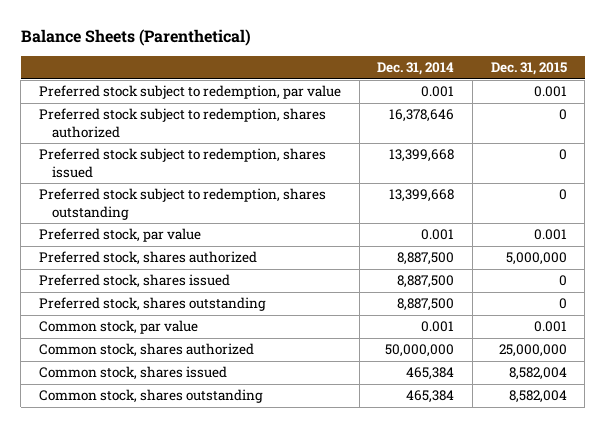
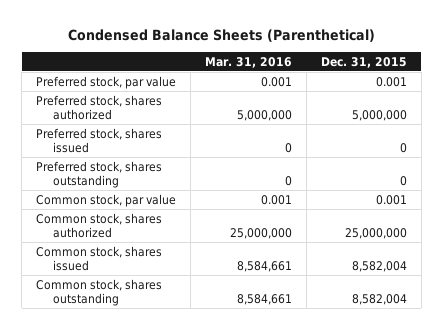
- Balance Sheets (Parenthetical)
+ Condensed Balance Sheets (Parenthetical)
- | Dec. 31, 2014 | Dec. 31, 2015
+ | Mar. 31, 2016 | Dec. 31, 2015
- Preferred stock subject to redemption, par value | 0.001 | 0.001
- Preferred stock subject to redemption, shares authorized | 16,378,646 | 0
- Preferred stock subject to redemption, shares issued | 13,399,668 | 0
- Preferred stock subject to redemption, shares outstanding | 13,399,668 | 0

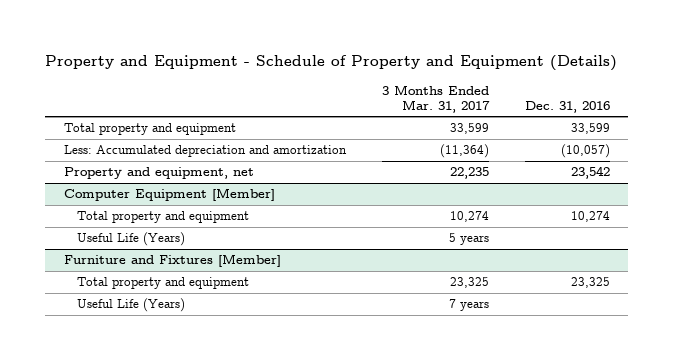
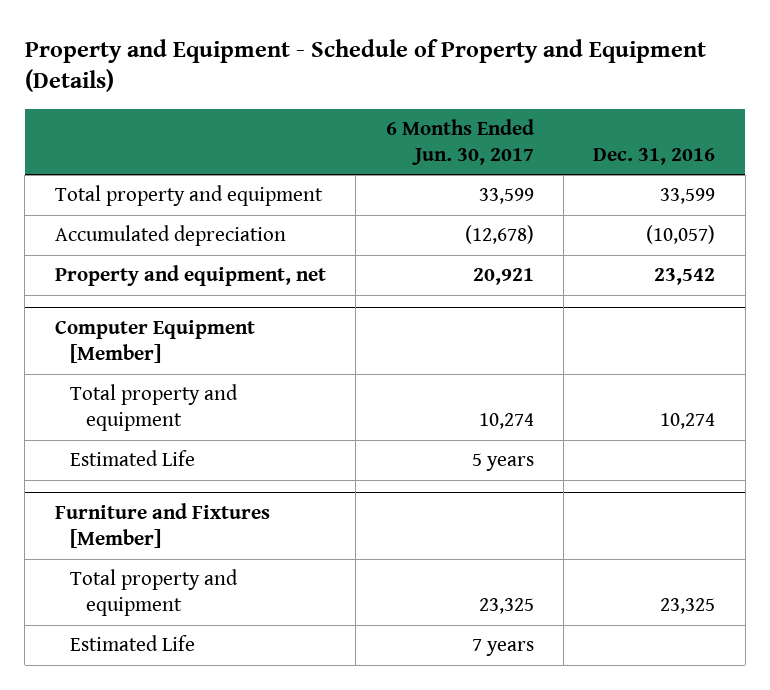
- | 3 Months Ended Mar. 31, 2017 | Dec. 31, 2016
+ | 6 Months Ended Jun. 30, 2017 | Dec. 31, 2016
- Less: Accumulated depreciation and amortization | (11,364) | (10,057)
+ Accumulated depreciation | (12,678) | (10,057)
@ Computer Equipment [Member]
- Useful Life (Years) | 5 years |
+ Estimated Life | 5 years |
@ Furniture and Fixtures [Member]
- Useful Life (Years) | 7 years |
+ Estimated Life | 7 years |

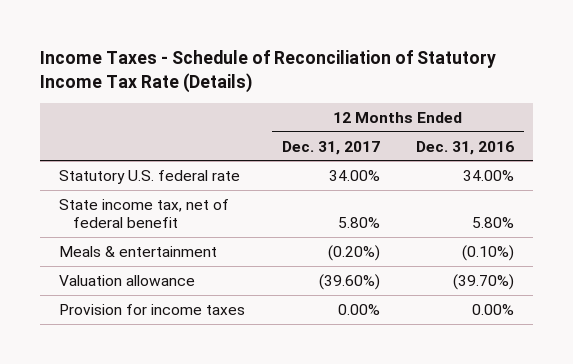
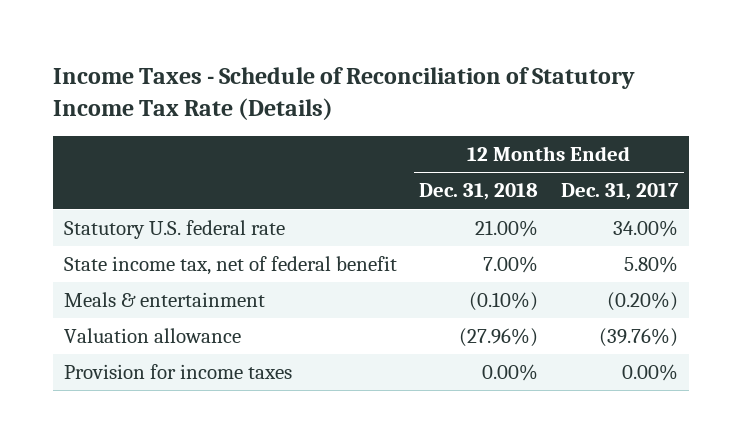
- | 12 Months Ended Dec. 31, 2017 | 12 Months Ended Dec. 31, 2016
+ | 12 Months Ended Dec. 31, 2018 | 12 Months Ended Dec. 31, 2017
- Valuation allowance | (39.60%) | (39.70%)
+ Valuation allowance | (27.96%) | (39.76%)

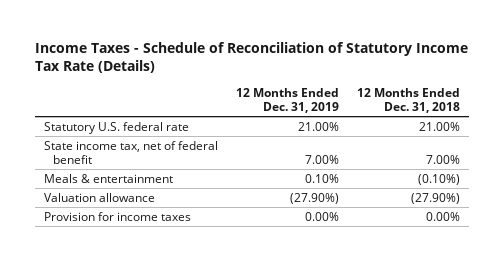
- | 12 Months Ended Dec. 31, 2018 | 12 Months Ended Dec. 31, 2017
+ | 12 Months Ended Dec. 31, 2019 | 12 Months Ended Dec. 31, 2018
- Valuation allowance | (27.96%) | (39.76%)
+ Valuation allowance | (27.90%) | (27.90%)

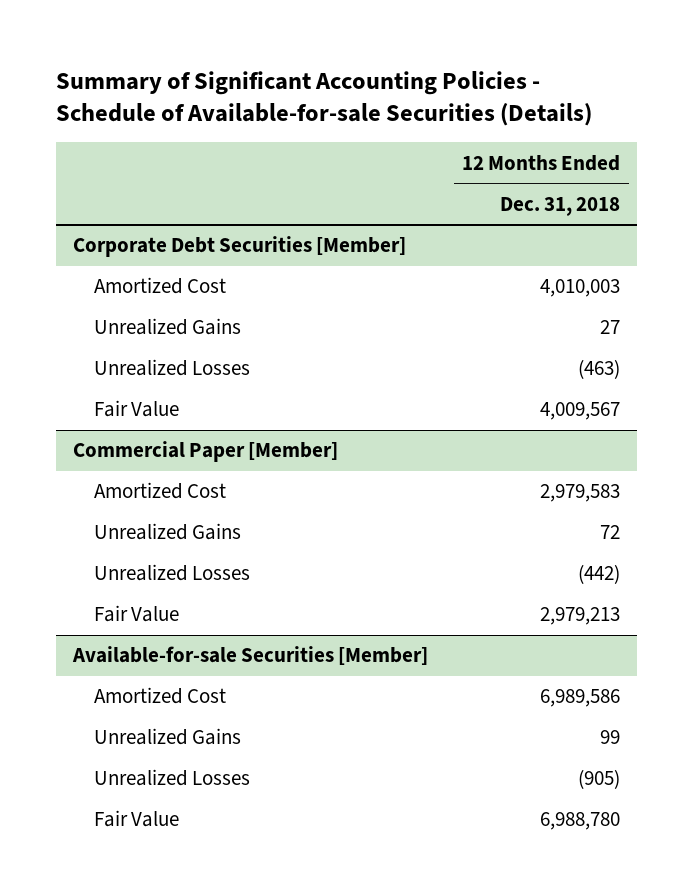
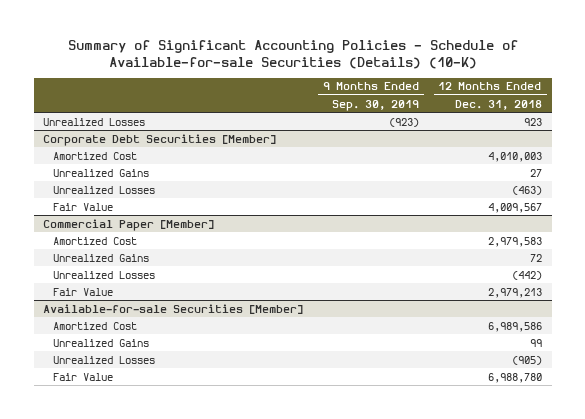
- Summary of Significant Accounting Policies - Schedule of Available-for-sale Securities (Details)
+ Summary of Significant Accounting Policies - Schedule of Available-for-sale Securities (Details) (10-K)
- | 12 Months Ended Dec. 31, 2018
+ | 9 Months Ended Sep. 30, 2019 | 12 Months Ended Dec. 31, 2018
+ Unrealized Losses | (923) | 923

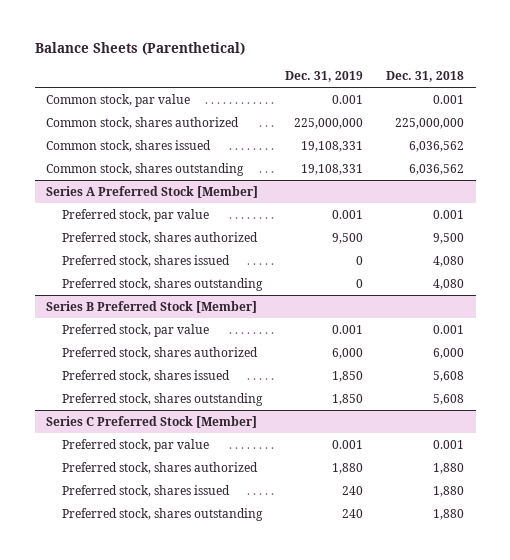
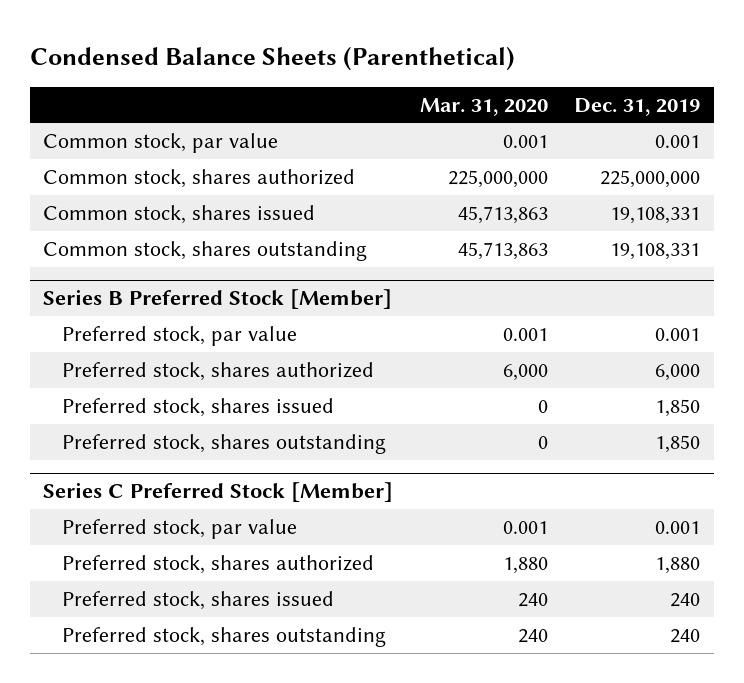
- Balance Sheets (Parenthetical)
+ Condensed Balance Sheets (Parenthetical)
- | Dec. 31, 2019 | Dec. 31, 2018
+ | Mar. 31, 2020 | Dec. 31, 2019
- Series A Preferred Stock [Member]
- Preferred stock, par value | 0.001 | 0.001
- Preferred stock, shares authorized | 9,500 | 9,500
- Preferred stock, shares issued | 0 | 4,080
- Preferred stock, shares outstanding | 0 | 4,080

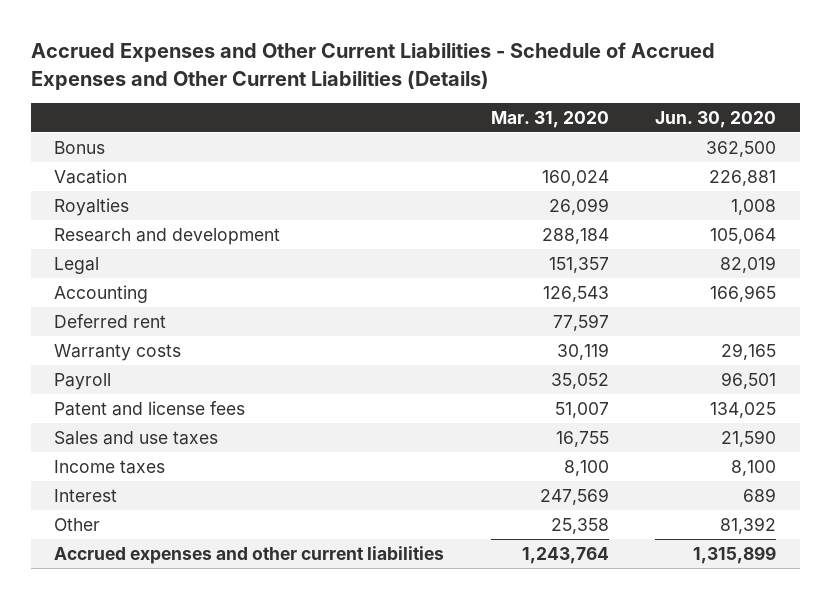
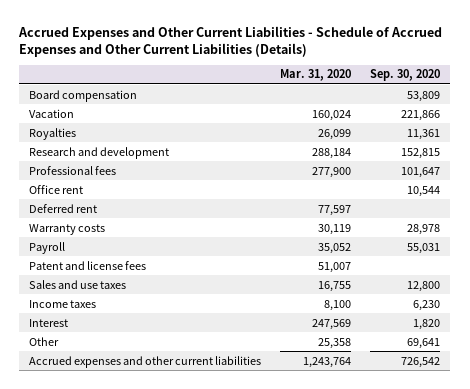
- | Mar. 31, 2020 | Jun. 30, 2020
+ | Mar. 31, 2020 | Sep. 30, 2020
- Bonus | | 362,500
+ Board compensation | | 53,809
- Legal | 151,357 | 82,019
- Accounting | 126,543 | 166,965
+ Professional fees | 277,900 | 101,647
+ Office rent | | 10,544

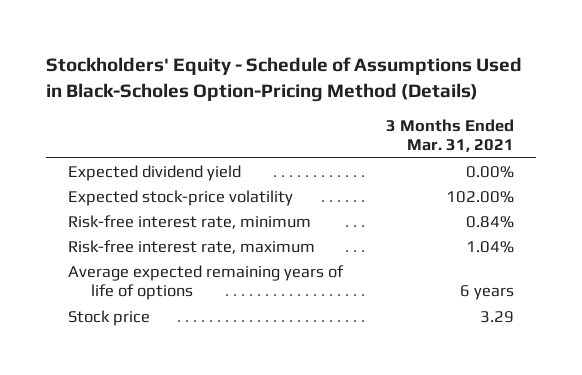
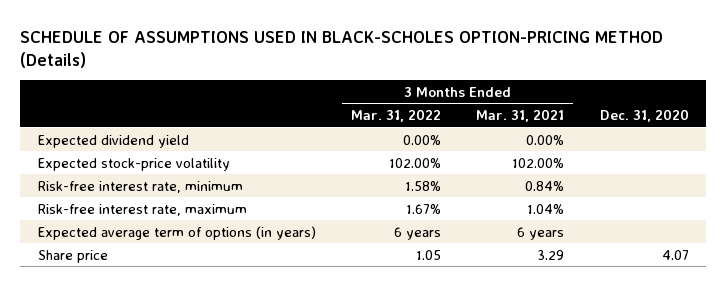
- Stockholders' Equity - Schedule of Assumptions Used in Black-Scholes Option-Pricing Method (Details)
+ SCHEDULE OF ASSUMPTIONS USED IN BLACK-SCHOLES OPTION-PRICING METHOD (Details)
- | 3 Months Ended Mar. 31, 2021
+ | 3 Months Ended Mar. 31, 2022 | 3 Months Ended Mar. 31, 2021 | Dec. 31, 2020
- Average expected remaining years of life of options | 6 years
- Stock price | 3.29
+ Expected average term of options (in years) | 6 years | 6 years |
+ Share price | 1.05 | 3.29 | 4.07

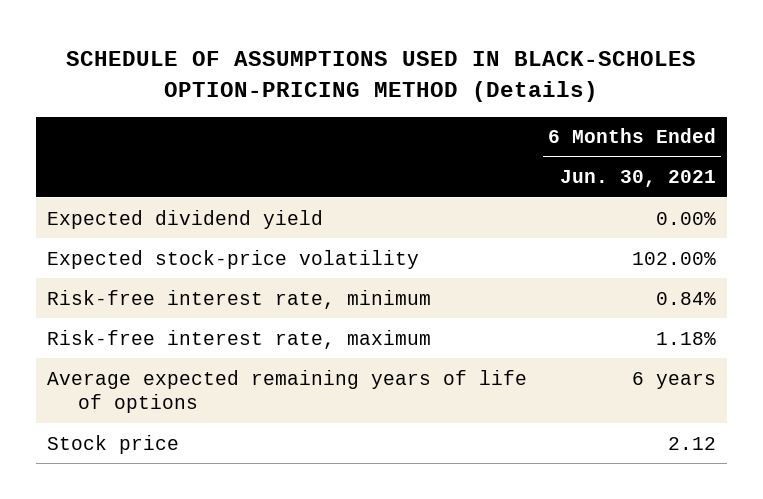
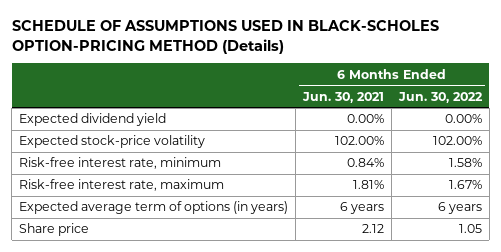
- | 6 Months Ended Jun. 30, 2021
+ | 6 Months Ended Jun. 30, 2021 | 6 Months Ended Jun. 30, 2022
- Risk-free interest rate, maximum | 1.18%
- Average expected remaining years of life of options | 6 years
- Stock price | 2.12
+ Risk-free interest rate, maximum | 1.81% | 1.67%
+ Expected average term of options (in years) | 6 years | 6 years
+ Share price | 2.12 | 1.05

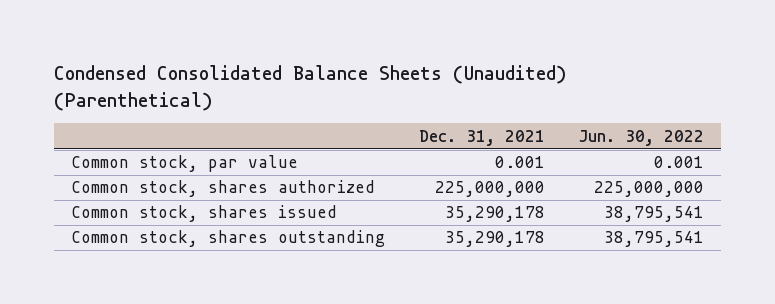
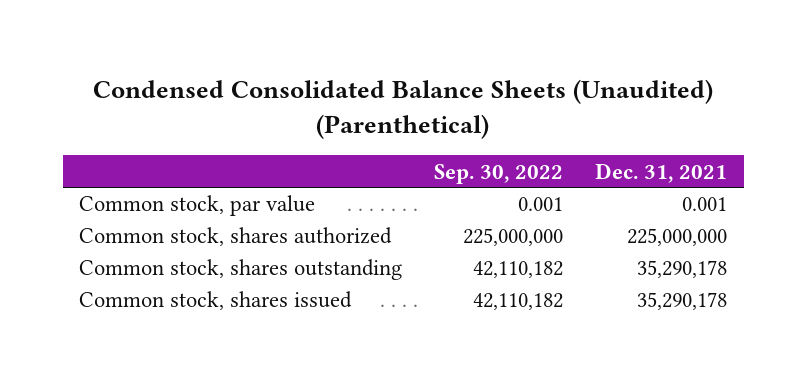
- | Dec. 31, 2021 | Jun. 30, 2022
+ | Sep. 30, 2022 | Dec. 31, 2021
moved down: Common stock, shares issued | 42,110,182 | 35,290,178

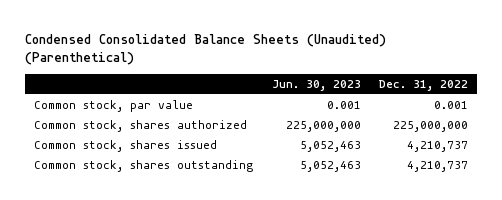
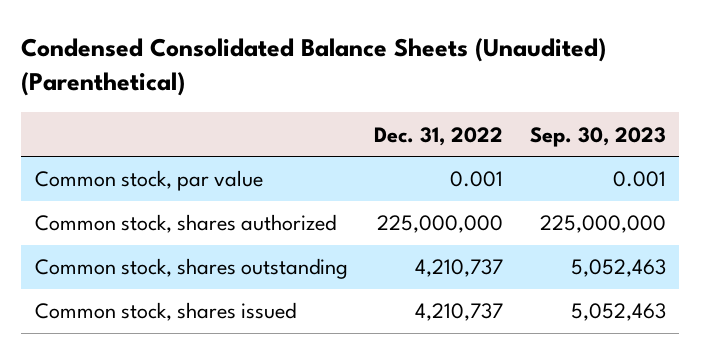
- | Jun. 30, 2023 | Dec. 31, 2022
+ | Dec. 31, 2022 | Sep. 30, 2023
moved down: Common stock, shares issued | 4,210,737 | 5,052,463

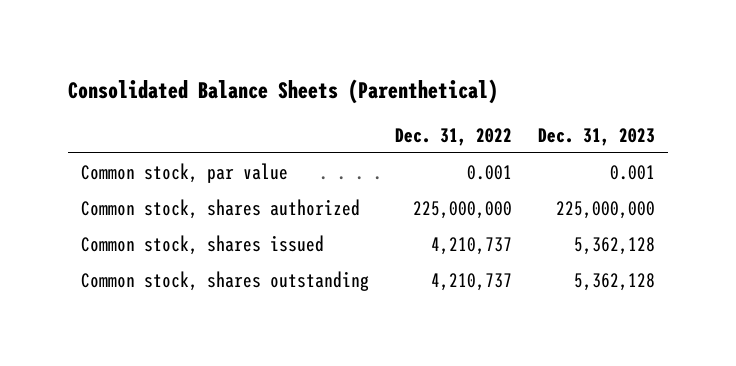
- Condensed Consolidated Balance Sheets (Unaudited) (Parenthetical)
+ Consolidated Balance Sheets (Parenthetical)
- | Dec. 31, 2022 | Sep. 30, 2023
+ | Dec. 31, 2022 | Dec. 31, 2023
moved down: Common stock, shares outstanding | 4,210,737 | 5,362,128

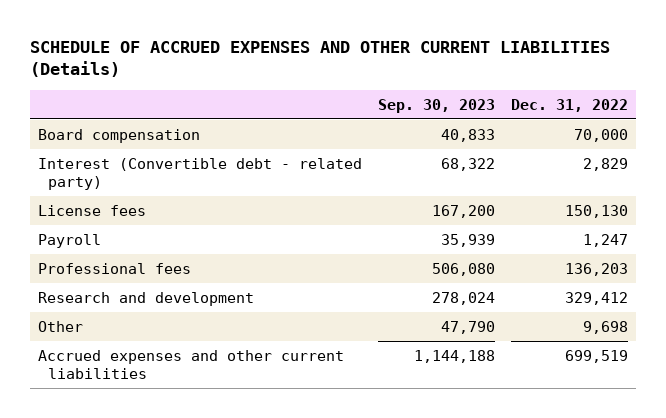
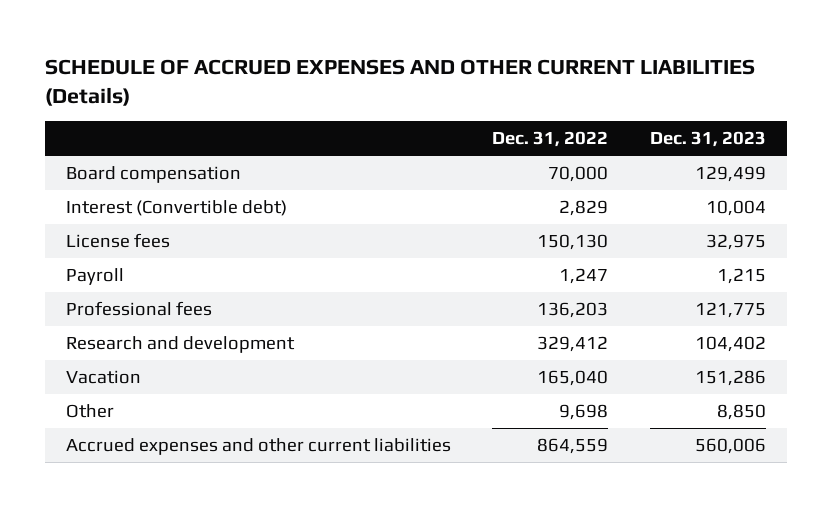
- | Sep. 30, 2023 | Dec. 31, 2022
+ | Dec. 31, 2022 | Dec. 31, 2023
- Interest (Convertible debt - related party) | 68,322 | 2,829
+ Interest (Convertible debt) | 2,829 | 10,004
+ Vacation | 165,040 | 151,286
- Accrued expenses and other current liabilities | 1,144,188 | 699,519
+ Accrued expenses and other current liabilities | 864,559 | 560,006

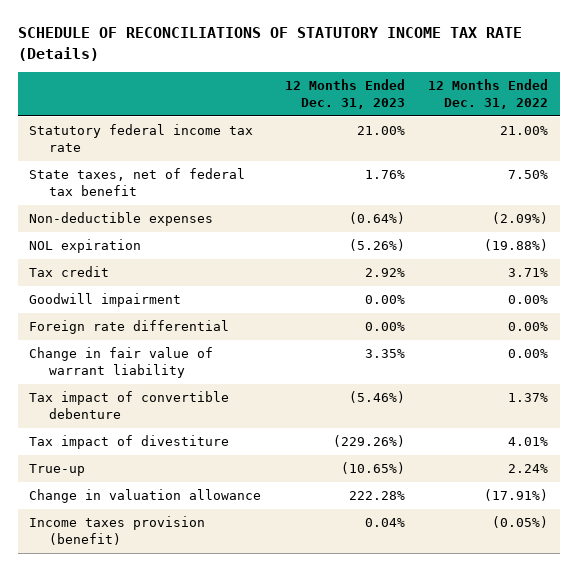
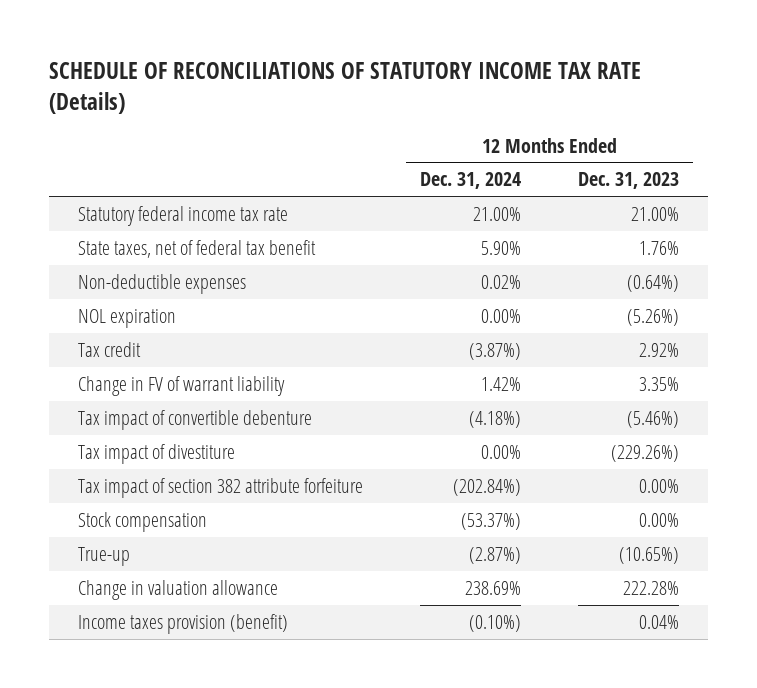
- | 12 Months Ended Dec. 31, 2023 | 12 Months Ended Dec. 31, 2022
+ | 12 Months Ended Dec. 31, 2024 | 12 Months Ended Dec. 31, 2023
- Goodwill impairment | 0.00% | 0.00%
- Foreign rate differential | 0.00% | 0.00%
- Change in fair value of warrant liability | 3.35% | 0.00%
+ Change in FV of warrant liability | 1.42% | 3.35%
+ Tax impact of section 382 attribute forfeiture | (202.84%) | 0.00%
+ Stock compensation | (53.37%) | 0.00%

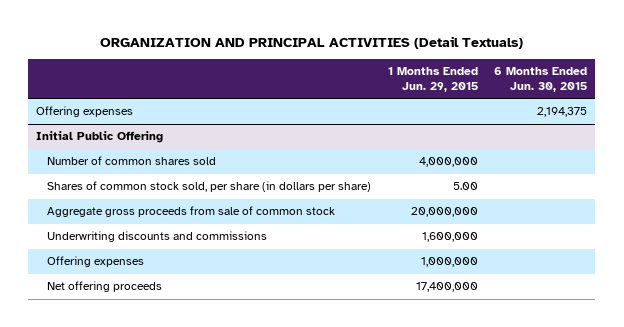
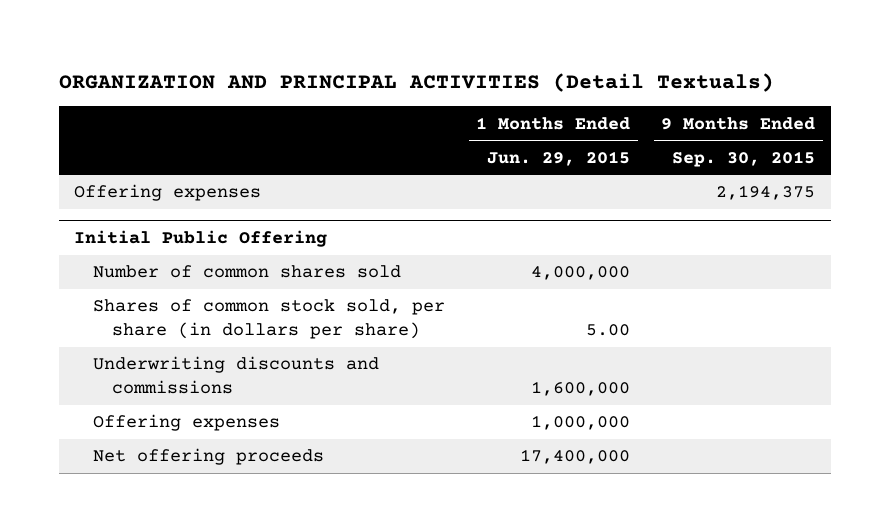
- | 1 Months Ended Jun. 29, 2015 | 6 Months Ended Jun. 30, 2015
+ | 1 Months Ended Jun. 29, 2015 | 9 Months Ended Sep. 30, 2015
@ Initial Public Offering
- Aggregate gross proceeds from sale of common stock | 20,000,000 |

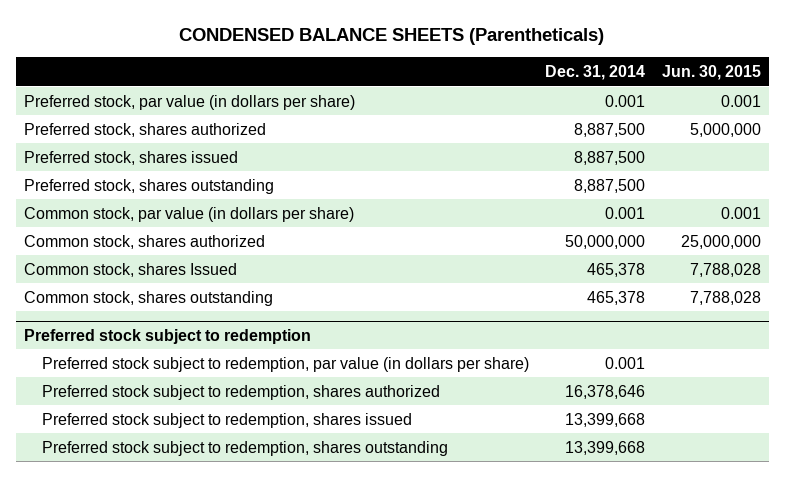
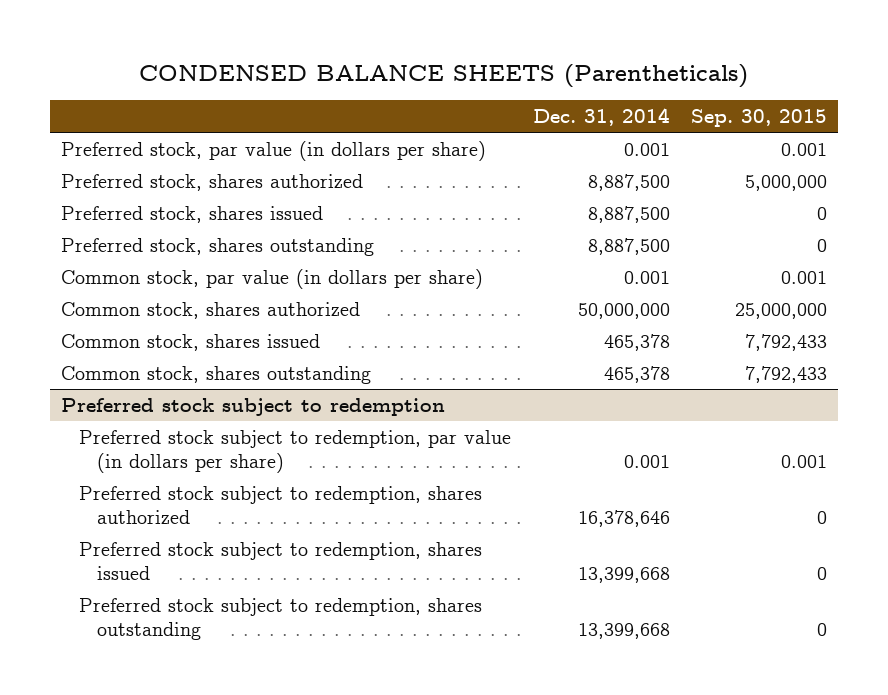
- | Dec. 31, 2014 | Jun. 30, 2015
+ | Dec. 31, 2014 | Sep. 30, 2015
- Common stock, shares Issued | 465,378 | 7,788,028
+ Common stock, shares issued | 465,378 | 7,792,433

